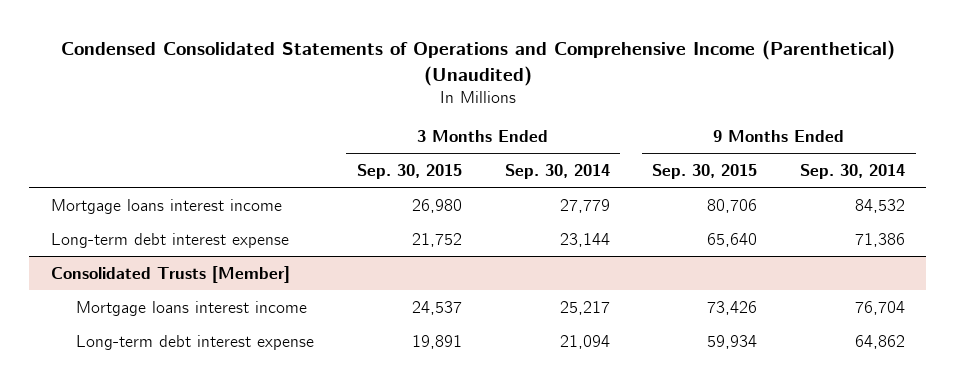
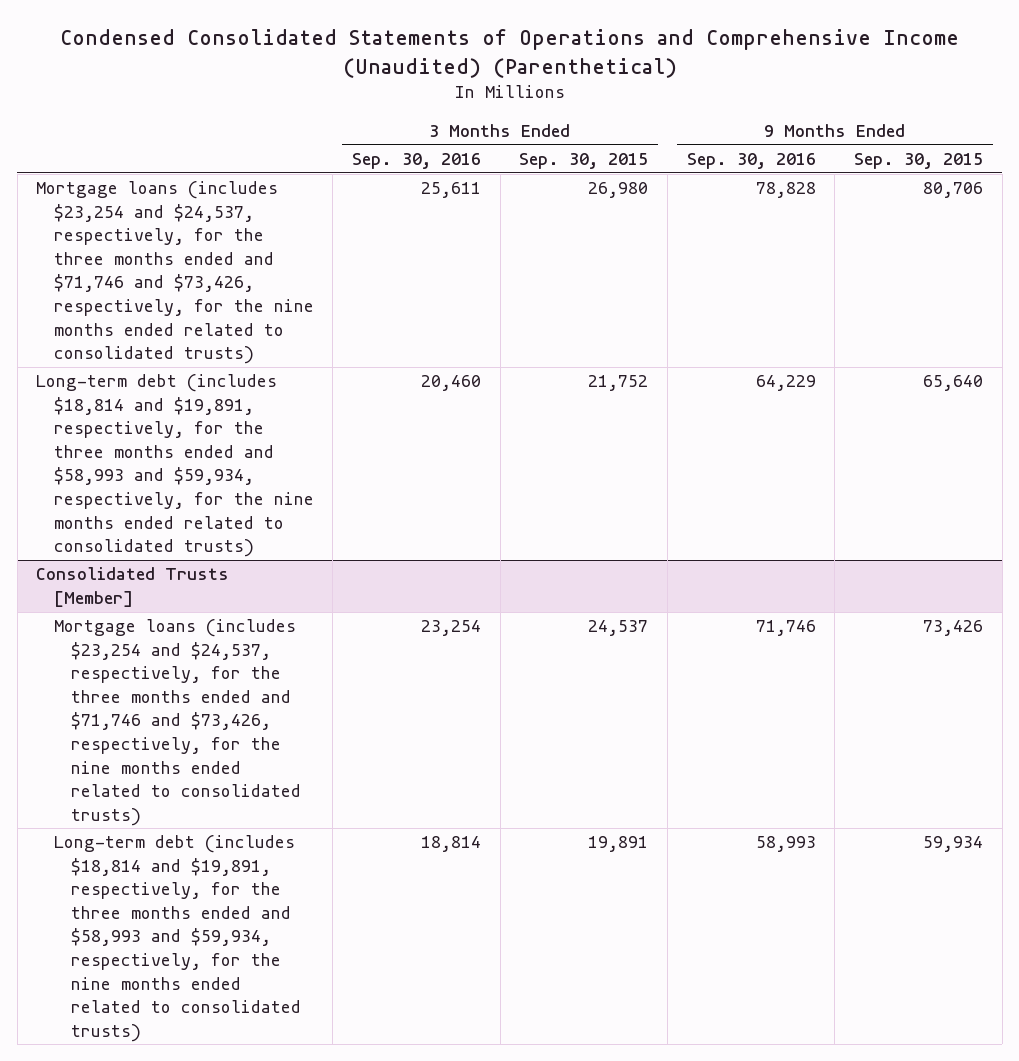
- Condensed Consolidated Statements of Operations and Comprehensive Income (Parenthetical) (Unaudited)
+ Condensed Consolidated Statements of Operations and Comprehensive Income (Unaudited) (Parenthetical)
- | 3 Months Ended Sep. 30, 2015 | 3 Months Ended Sep. 30, 2014 | 9 Months Ended Sep. 30, 2015 | 9 Months Ended Sep. 30, 2014
+ | 3 Months Ended Sep. 30, 2016 | 3 Months Ended Sep. 30, 2015 | 9 Months Ended Sep. 30, 2016 | 9 Months Ended Sep. 30, 2015
- Mortgage loans interest income | 26,980 | 27,779 | 80,706 | 84,532
- Long-term debt interest expense | 21,752 | 23,144 | 65,640 | 71,386
+ Mortgage loans (includes $23,254 and $24,537, respectively, for the three months ended and $71,746 and $73,426, respectively, for the nine months ended related to consolidated trusts) | 25,611 | 26,980 | 78,828 | 80,706
+ Long-term debt (includes $18,814 and $19,891, respectively, for the three months ended and $58,993 and $59,934, respectively, for the nine months ended related to consolidated trusts) | 20,460 | 21,752 | 64,229 | 65,640
@ Consolidated Trusts [Member]
- Mortgage loans interest income | 24,537 | 25,217 | 73,426 | 76,704
- Long-term debt interest expense | 19,891 | 21,094 | 59,934 | 64,862
+ Mortgage loans (includes $23,254 and $24,537, respectively, for the three months ended and $71,746 and $73,426, respectively, for the nine months ended related to consolidated trusts) | 23,254 | 24,537 | 71,746 | 73,426
+ Long-term debt (includes $18,814 and $19,891, respectively, for the three months ended and $58,993 and $59,934, respectively, for the nine months ended related to consolidated trusts) | 18,814 | 19,891 | 58,993 | 59,934

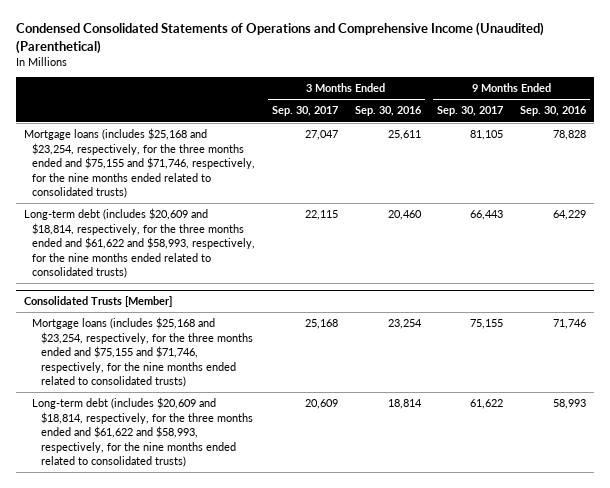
- | 3 Months Ended Sep. 30, 2016 | 3 Months Ended Sep. 30, 2015 | 9 Months Ended Sep. 30, 2016 | 9 Months Ended Sep. 30, 2015
+ | 3 Months Ended Sep. 30, 2017 | 3 Months Ended Sep. 30, 2016 | 9 Months Ended Sep. 30, 2017 | 9 Months Ended Sep. 30, 2016
- Mortgage loans (includes $23,254 and $24,537, respectively, for the three months ended and $71,746 and $73,426, respectively, for the nine months ended related to consolidated trusts) | 25,611 | 26,980 | 78,828 | 80,706
- Long-term debt (includes $18,814 and $19,891, respectively, for the three months ended and $58,993 and $59,934, respectively, for the nine months ended related to consolidated trusts) | 20,460 | 21,752 | 64,229 | 65,640
+ Mortgage loans (includes $25,168 and $23,254, respectively, for the three months ended and $75,155 and $71,746, respectively, for the nine months ended related to consolidated trusts) | 27,047 | 25,611 | 81,105 | 78,828
+ Long-term debt (includes $20,609 and $18,814, respectively, for the three months ended and $61,622 and $58,993, respectively, for the nine months ended related to consolidated trusts) | 22,115 | 20,460 | 66,443 | 64,229
@ Consolidated Trusts [Member]
- Mortgage loans (includes $23,254 and $24,537, respectively, for the three months ended and $71,746 and $73,426, respectively, for the nine months ended related to consolidated trusts) | 23,254 | 24,537 | 71,746 | 73,426
- Long-term debt (includes $18,814 and $19,891, respectively, for the three months ended and $58,993 and $59,934, respectively, for the nine months ended related to consolidated trusts) | 18,814 | 19,891 | 58,993 | 59,934
+ Mortgage loans (includes $25,168 and $23,254, respectively, for the three months ended and $75,155 and $71,746, respectively, for the nine months ended related to consolidated trusts) | 25,168 | 23,254 | 75,155 | 71,746
+ Long-term debt (includes $20,609 and $18,814, respectively, for the three months ended and $61,622 and $58,993, respectively, for the nine months ended related to consolidated trusts) | 20,609 | 18,814 | 61,622 | 58,993

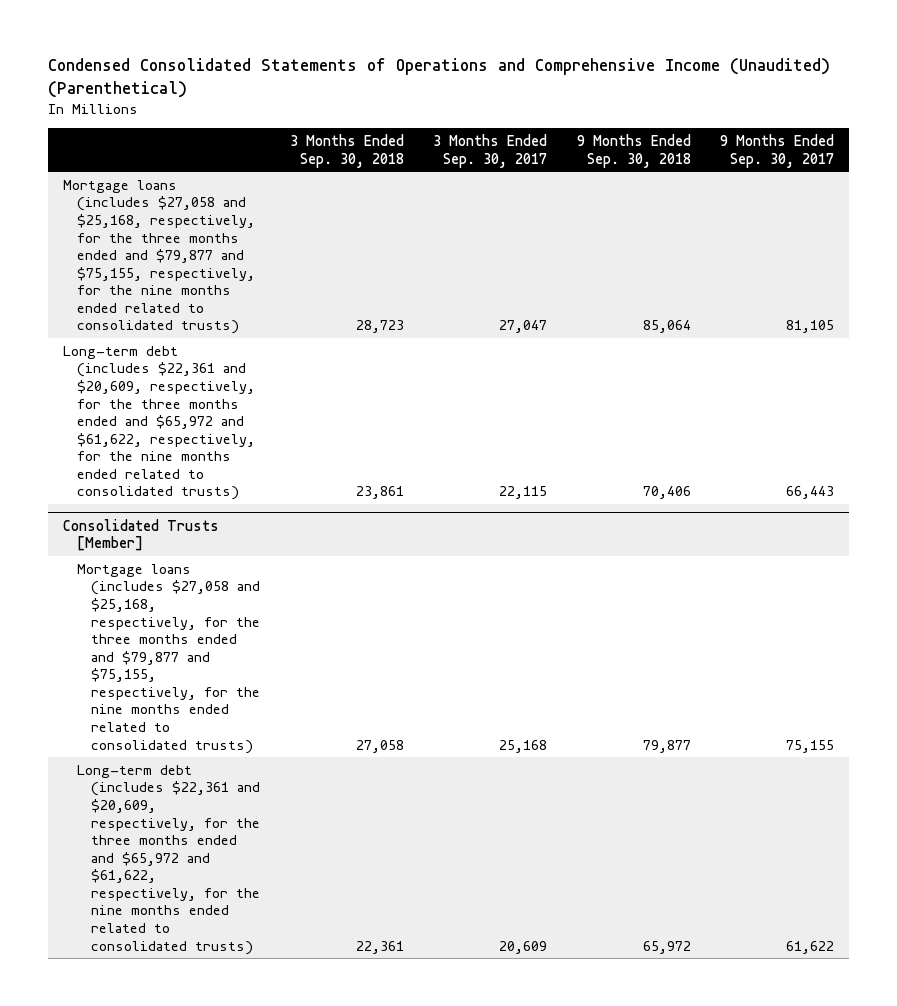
- | 3 Months Ended Sep. 30, 2017 | 3 Months Ended Sep. 30, 2016 | 9 Months Ended Sep. 30, 2017 | 9 Months Ended Sep. 30, 2016
+ | 3 Months Ended Sep. 30, 2018 | 3 Months Ended Sep. 30, 2017 | 9 Months Ended Sep. 30, 2018 | 9 Months Ended Sep. 30, 2017
- Mortgage loans (includes $25,168 and $23,254, respectively, for the three months ended and $75,155 and $71,746, respectively, for the nine months ended related to consolidated trusts) | 27,047 | 25,611 | 81,105 | 78,828
- Long-term debt (includes $20,609 and $18,814, respectively, for the three months ended and $61,622 and $58,993, respectively, for the nine months ended related to consolidated trusts) | 22,115 | 20,460 | 66,443 | 64,229
+ Mortgage loans (includes $27,058 and $25,168, respectively, for the three months ended and $79,877 and $75,155, respectively, for the nine months ended related to consolidated trusts) | 28,723 | 27,047 | 85,064 | 81,105
+ Long-term debt (includes $22,361 and $20,609, respectively, for the three months ended and $65,972 and $61,622, respectively, for the nine months ended related to consolidated trusts) | 23,861 | 22,115 | 70,406 | 66,443
@ Consolidated Trusts [Member]
- Mortgage loans (includes $25,168 and $23,254, respectively, for the three months ended and $75,155 and $71,746, respectively, for the nine months ended related to consolidated trusts) | 25,168 | 23,254 | 75,155 | 71,746
- Long-term debt (includes $20,609 and $18,814, respectively, for the three months ended and $61,622 and $58,993, respectively, for the nine months ended related to consolidated trusts) | 20,609 | 18,814 | 61,622 | 58,993
+ Mortgage loans (includes $27,058 and $25,168, respectively, for the three months ended and $79,877 and $75,155, respectively, for the nine months ended related to consolidated trusts) | 27,058 | 25,168 | 79,877 | 75,155
+ Long-term debt (includes $22,361 and $20,609, respectively, for the three months ended and $65,972 and $61,622, respectively, for the nine months ended related to consolidated trusts) | 22,361 | 20,609 | 65,972 | 61,622

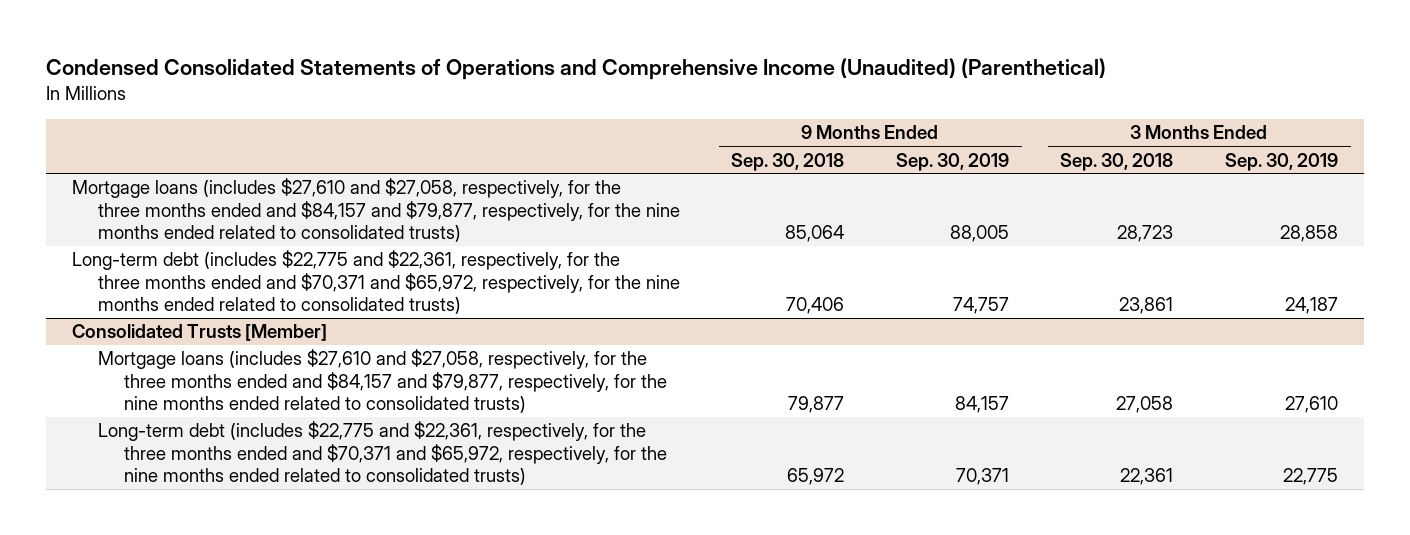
- | 3 Months Ended Sep. 30, 2018 | 3 Months Ended Sep. 30, 2017 | 9 Months Ended Sep. 30, 2018 | 9 Months Ended Sep. 30, 2017
+ | 9 Months Ended Sep. 30, 2018 | 9 Months Ended Sep. 30, 2019 | 3 Months Ended Sep. 30, 2018 | 3 Months Ended Sep. 30, 2019
- Mortgage loans (includes $27,058 and $25,168, respectively, for the three months ended and $79,877 and $75,155, respectively, for the nine months ended related to consolidated trusts) | 28,723 | 27,047 | 85,064 | 81,105
- Long-term debt (includes $22,361 and $20,609, respectively, for the three months ended and $65,972 and $61,622, respectively, for the nine months ended related to consolidated trusts) | 23,861 | 22,115 | 70,406 | 66,443
+ Mortgage loans (includes $27,610 and $27,058, respectively, for the three months ended and $84,157 and $79,877, respectively, for the nine months ended related to consolidated trusts) | 85,064 | 88,005 | 28,723 | 28,858
+ Long-term debt (includes $22,775 and $22,361, respectively, for the three months ended and $70,371 and $65,972, respectively, for the nine months ended related to consolidated trusts) | 70,406 | 74,757 | 23,861 | 24,187
@ Consolidated Trusts [Member]
- Mortgage loans (includes $27,058 and $25,168, respectively, for the three months ended and $79,877 and $75,155, respectively, for the nine months ended related to consolidated trusts) | 27,058 | 25,168 | 79,877 | 75,155
- Long-term debt (includes $22,361 and $20,609, respectively, for the three months ended and $65,972 and $61,622, respectively, for the nine months ended related to consolidated trusts) | 22,361 | 20,609 | 65,972 | 61,622
+ Mortgage loans (includes $27,610 and $27,058, respectively, for the three months ended and $84,157 and $79,877, respectively, for the nine months ended related to consolidated trusts) | 79,877 | 84,157 | 27,058 | 27,610
+ Long-term debt (includes $22,775 and $22,361, respectively, for the three months ended and $70,371 and $65,972, respectively, for the nine months ended related to consolidated trusts) | 65,972 | 70,371 | 22,361 | 22,775

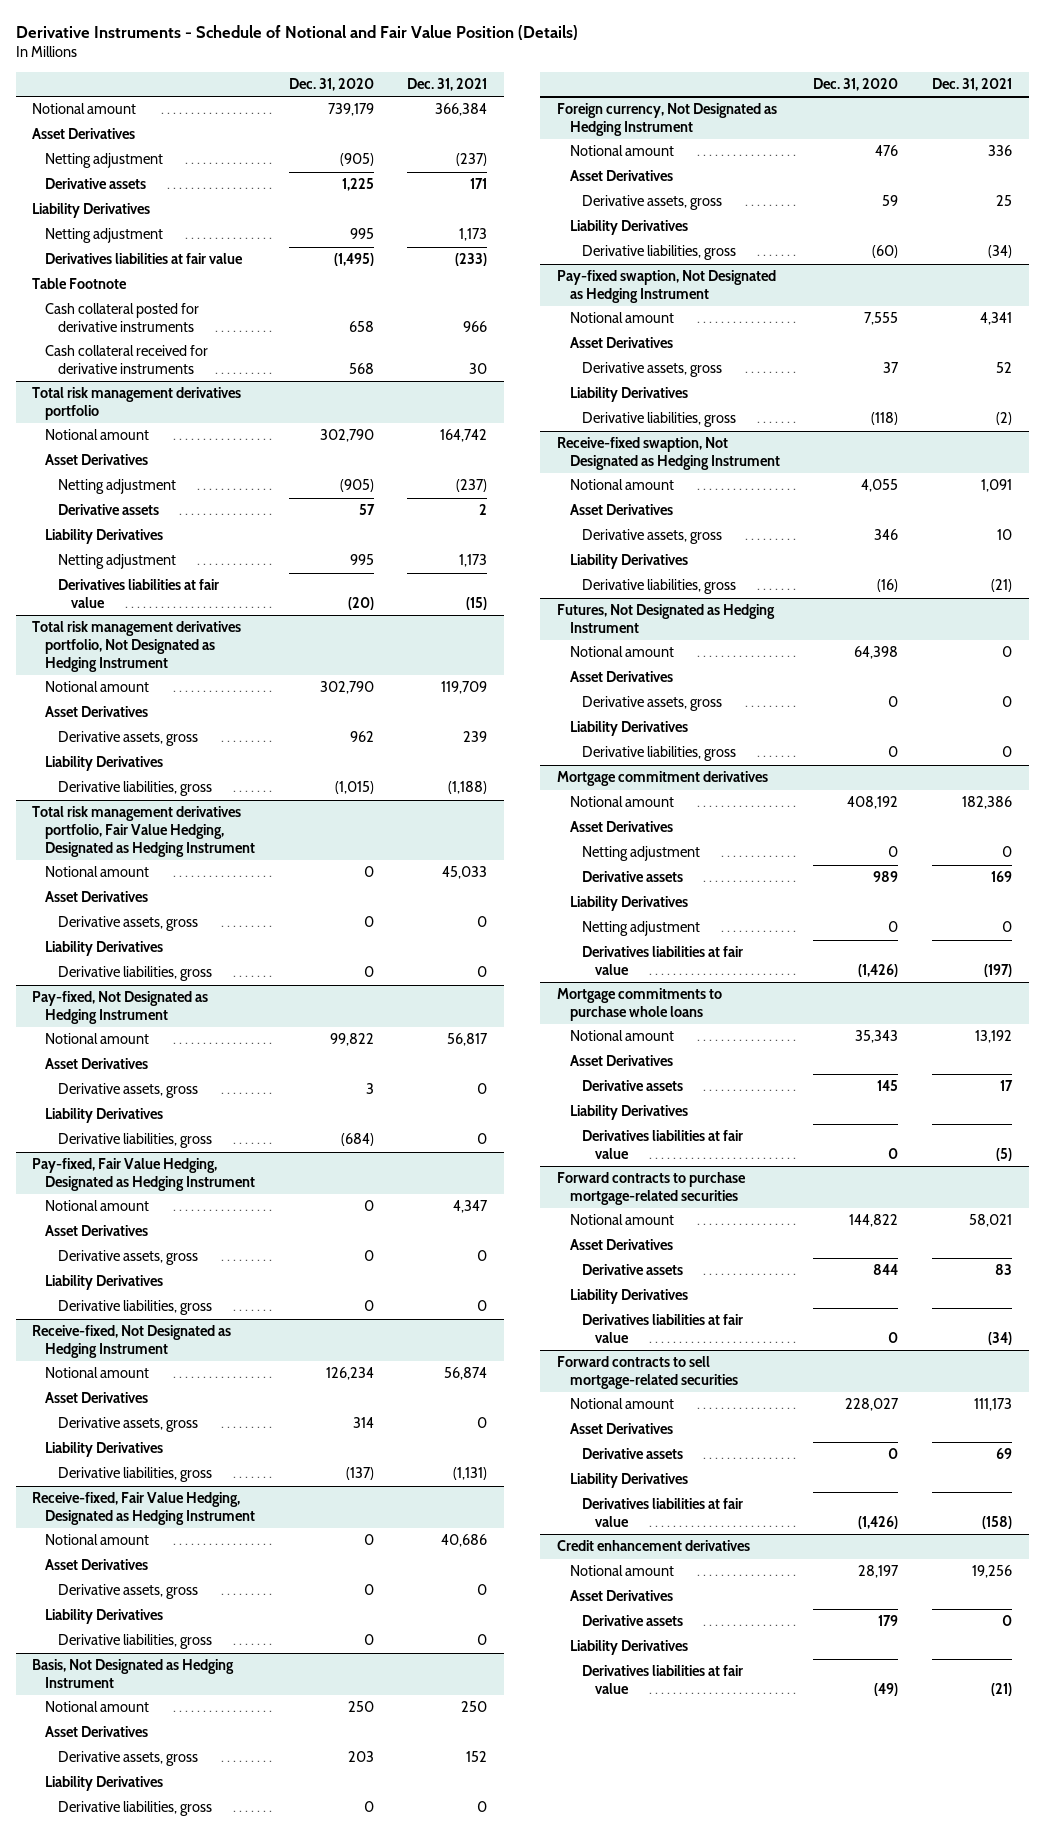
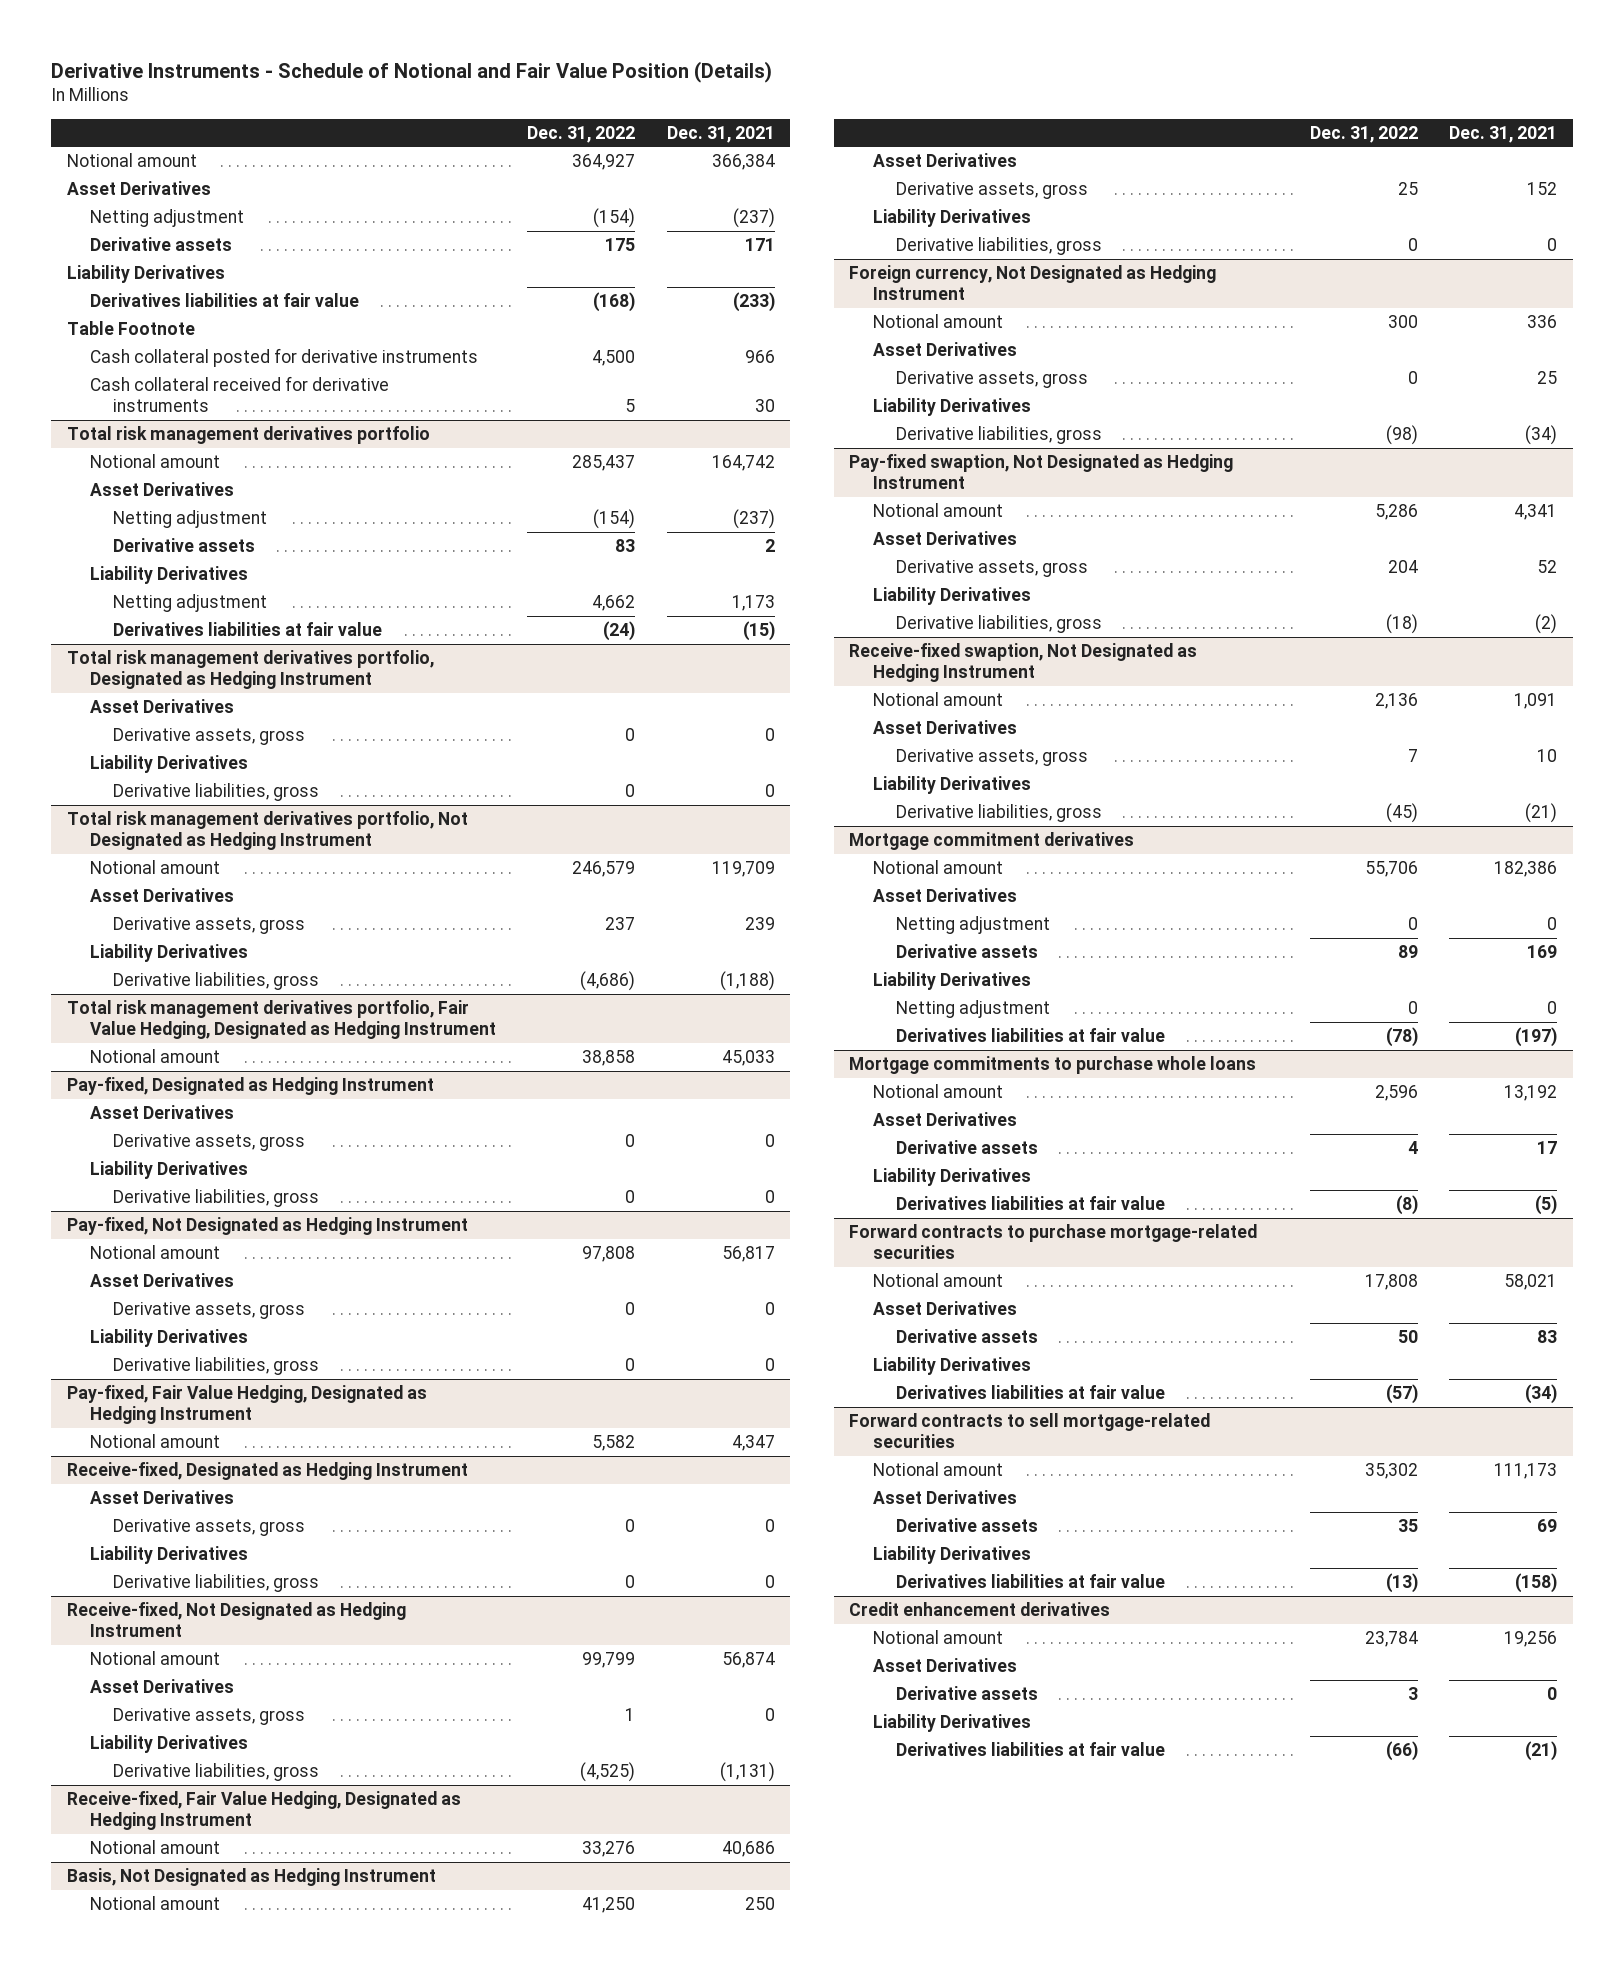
- | Dec. 31, 2020 | Dec. 31, 2021
+ | Dec. 31, 2022 | Dec. 31, 2021
- Netting adjustment | 995 | 1,173
+ Total risk management derivatives portfolio, Designated as Hedging Instrument
+ Asset Derivatives
+ Derivative assets, gross | 0 | 0
+ Liability Derivatives
+ Derivative liabilities, gross | 0 | 0
+ Pay-fixed, Designated as Hedging Instrument
+ Receive-fixed, Designated as Hedging Instrument
@ Receive-fixed, Fair Value Hedging, Designated as Hedging Instrument
- Asset Derivatives
- Derivative assets, gross | 0 | 0
- Liability Derivatives
- Derivative liabilities, gross | 0 | 0
- Futures, Not Designated as Hedging Instrument
- Notional amount | 64,398 | 0
- Asset Derivatives
- Derivative assets, gross | 0 | 0
- Liability Derivatives
- Derivative liabilities, gross | 0 | 0

